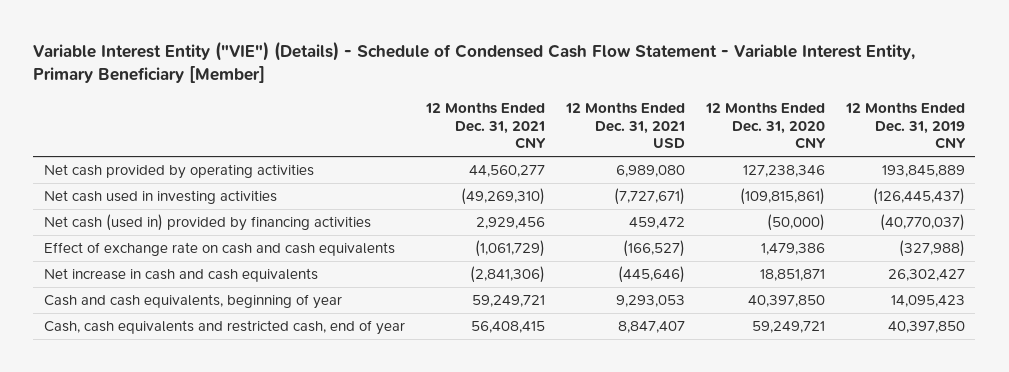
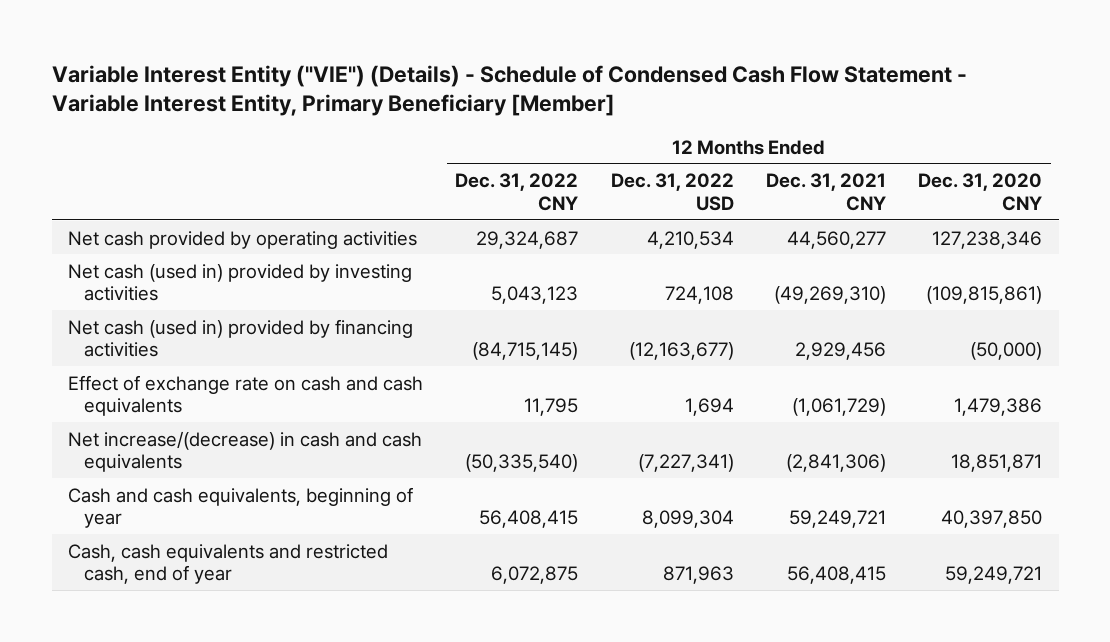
- | 12 Months Ended Dec. 31, 2021 CNY | 12 Months Ended Dec. 31, 2021 USD | 12 Months Ended Dec. 31, 2020 CNY | 12 Months Ended Dec. 31, 2019 CNY
+ | 12 Months Ended Dec. 31, 2022 CNY | 12 Months Ended Dec. 31, 2022 USD | 12 Months Ended Dec. 31, 2021 CNY | 12 Months Ended Dec. 31, 2020 CNY
- Net cash used in investing activities | (49,269,310) | (7,727,671) | (109,815,861) | (126,445,437)
+ Net cash (used in) provided by investing activities | 5,043,123 | 724,108 | (49,269,310) | (109,815,861)
- Net increase in cash and cash equivalents | (2,841,306) | (445,646) | 18,851,871 | 26,302,427
+ Net increase/(decrease) in cash and cash equivalents | (50,335,540) | (7,227,341) | (2,841,306) | 18,851,871

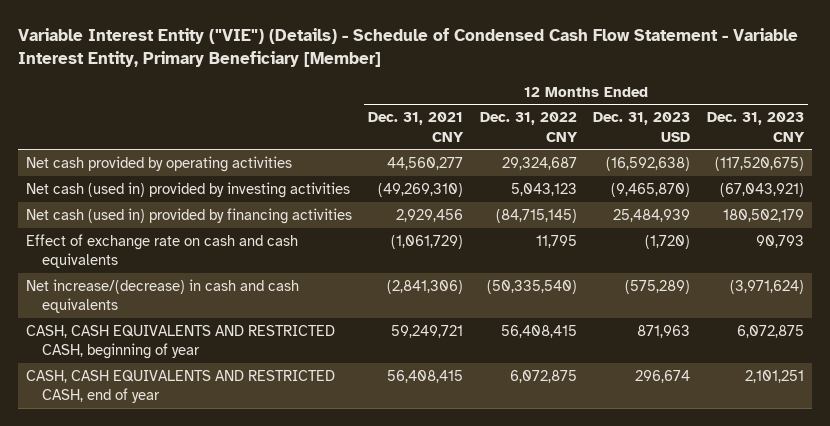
- | 12 Months Ended Dec. 31, 2022 CNY | 12 Months Ended Dec. 31, 2022 USD | 12 Months Ended Dec. 31, 2021 CNY | 12 Months Ended Dec. 31, 2020 CNY
+ | 12 Months Ended Dec. 31, 2021 CNY | 12 Months Ended Dec. 31, 2022 CNY | 12 Months Ended Dec. 31, 2023 USD | 12 Months Ended Dec. 31, 2023 CNY
- Cash and cash equivalents, beginning of year | 56,408,415 | 8,099,304 | 59,249,721 | 40,397,850
- Cash, cash equivalents and restricted cash, end of year | 6,072,875 | 871,963 | 56,408,415 | 59,249,721
+ CASH, CASH EQUIVALENTS AND RESTRICTED CASH, beginning of year | 59,249,721 | 56,408,415 | 871,963 | 6,072,875
+ CASH, CASH EQUIVALENTS AND RESTRICTED CASH, end of year | 56,408,415 | 6,072,875 | 296,674 | 2,101,251

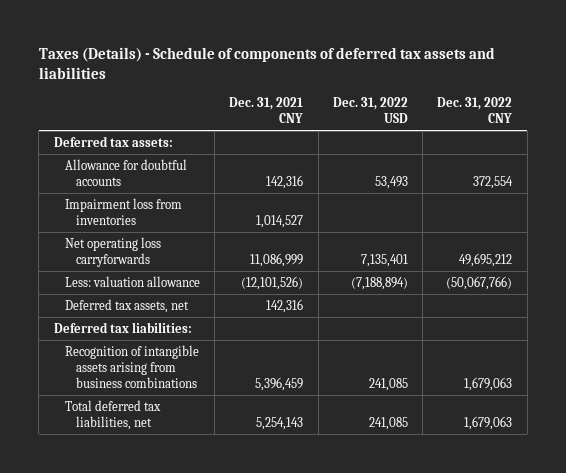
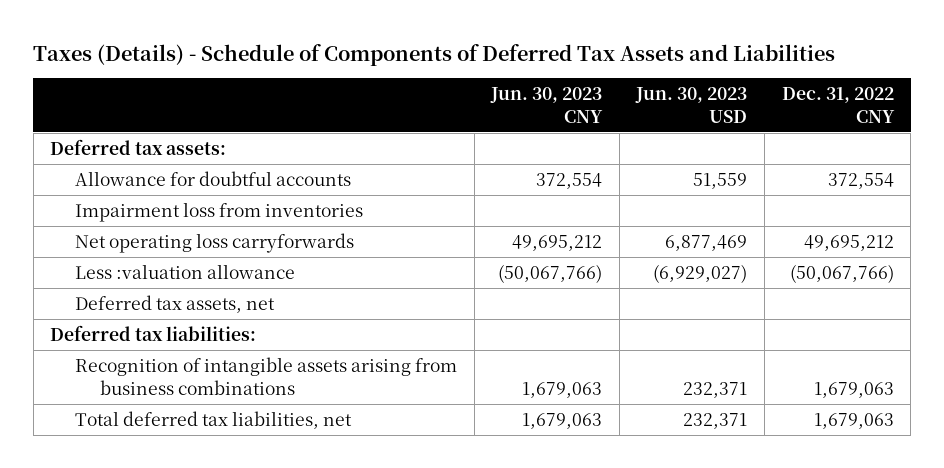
- Taxes (Details) - Schedule of components of deferred tax assets and liabilities
+ Taxes (Details) - Schedule of Components of Deferred Tax Assets and Liabilities
- | Dec. 31, 2021 CNY | Dec. 31, 2022 USD | Dec. 31, 2022 CNY
+ | Jun. 30, 2023 CNY | Jun. 30, 2023 USD | Dec. 31, 2022 CNY
- Less: valuation allowance | (12,101,526) | (7,188,894) | (50,067,766)
+ Less :valuation allowance | (50,067,766) | (6,929,027) | (50,067,766)

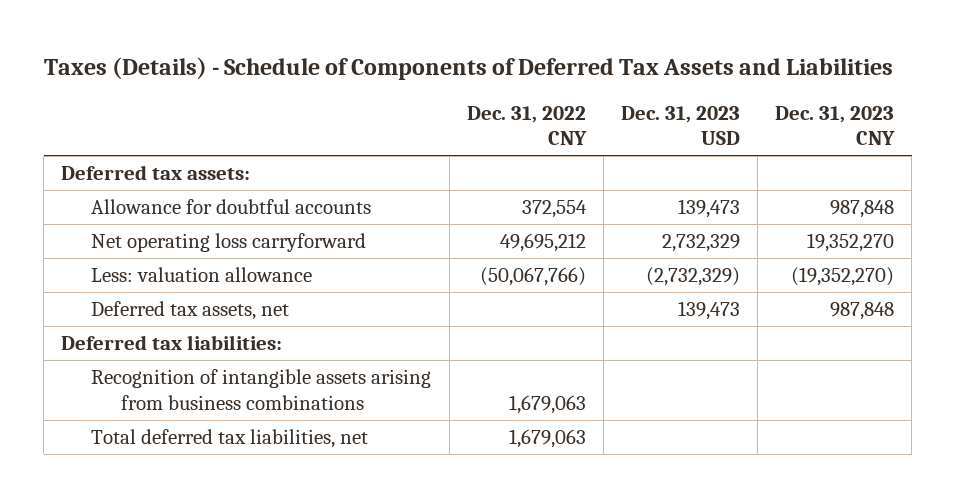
- | Jun. 30, 2023 CNY | Jun. 30, 2023 USD | Dec. 31, 2022 CNY
+ | Dec. 31, 2022 CNY | Dec. 31, 2023 USD | Dec. 31, 2023 CNY
- Impairment loss from inventories
- Net operating loss carryforwards | 49,695,212 | 6,877,469 | 49,695,212
- Less :valuation allowance | (50,067,766) | (6,929,027) | (50,067,766)
+ Net operating loss carryforward | 49,695,212 | 2,732,329 | 19,352,270
+ Less: valuation allowance | (50,067,766) | (2,732,329) | (19,352,270)

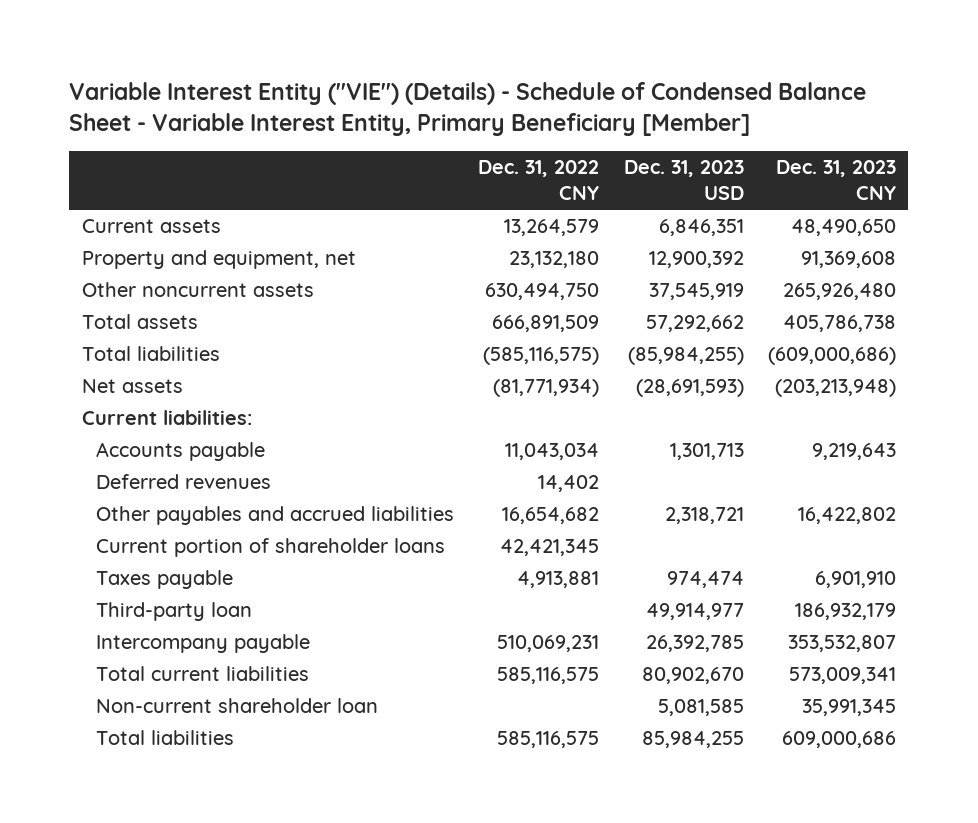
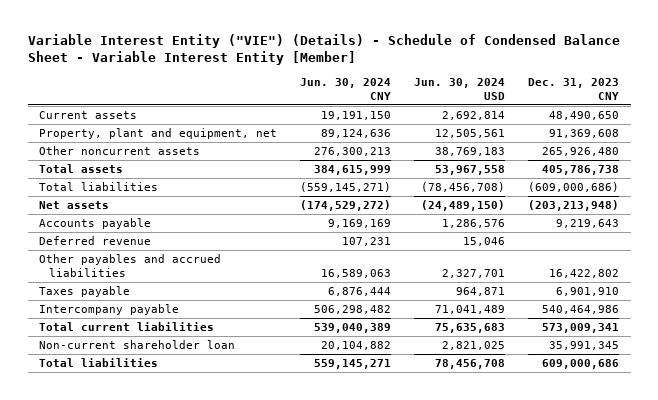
- Variable Interest Entity ("VIE") (Details) - Schedule of Condensed Balance Sheet - Variable Interest Entity, Primary Beneficiary [Member]
+ Variable Interest Entity ("VIE") (Details) - Schedule of Condensed Balance Sheet - Variable Interest Entity [Member]
- | Dec. 31, 2022 CNY | Dec. 31, 2023 USD | Dec. 31, 2023 CNY
+ | Jun. 30, 2024 CNY | Jun. 30, 2024 USD | Dec. 31, 2023 CNY
- Property and equipment, net | 23,132,180 | 12,900,392 | 91,369,608
+ Property, plant and equipment, net | 89,124,636 | 12,505,561 | 91,369,608
- Current liabilities:
- Deferred revenues | 14,402 | |
+ Deferred revenue | 107,231 | 15,046 |
- Current portion of shareholder loans | 42,421,345 | |
- Third-party loan | | 49,914,977 | 186,932,179
- Intercompany payable | 510,069,231 | 26,392,785 | 353,532,807
+ Intercompany payable | 506,298,482 | 71,041,489 | 540,464,986

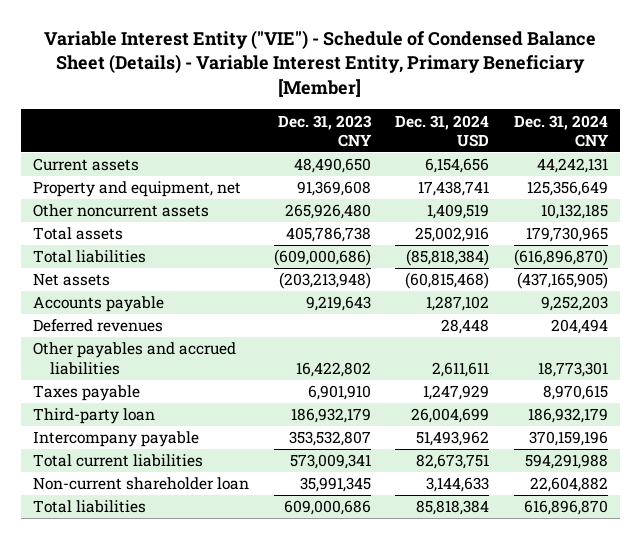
- Variable Interest Entity ("VIE") (Details) - Schedule of Condensed Balance Sheet - Variable Interest Entity [Member]
+ Variable Interest Entity ("VIE") - Schedule of Condensed Balance Sheet (Details) - Variable Interest Entity, Primary Beneficiary [Member]
- | Jun. 30, 2024 CNY | Jun. 30, 2024 USD | Dec. 31, 2023 CNY
+ | Dec. 31, 2023 CNY | Dec. 31, 2024 USD | Dec. 31, 2024 CNY
- Property, plant and equipment, net | 89,124,636 | 12,505,561 | 91,369,608
+ Property and equipment, net | 91,369,608 | 17,438,741 | 125,356,649
- Deferred revenue | 107,231 | 15,046 |
+ Deferred revenues | | 28,448 | 204,494
- Intercompany payable | 506,298,482 | 71,041,489 | 540,464,986
+ Third-party loan | 186,932,179 | 26,004,699 | 186,932,179
+ Intercompany payable | 353,532,807 | 51,493,962 | 370,159,196

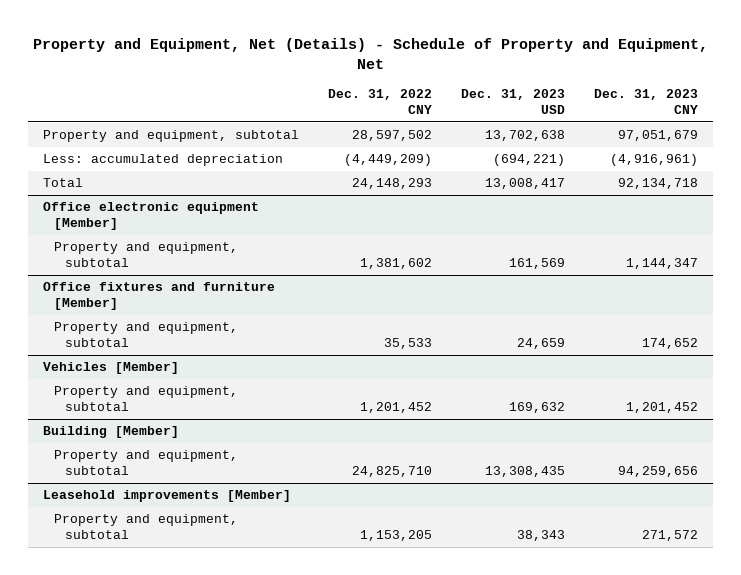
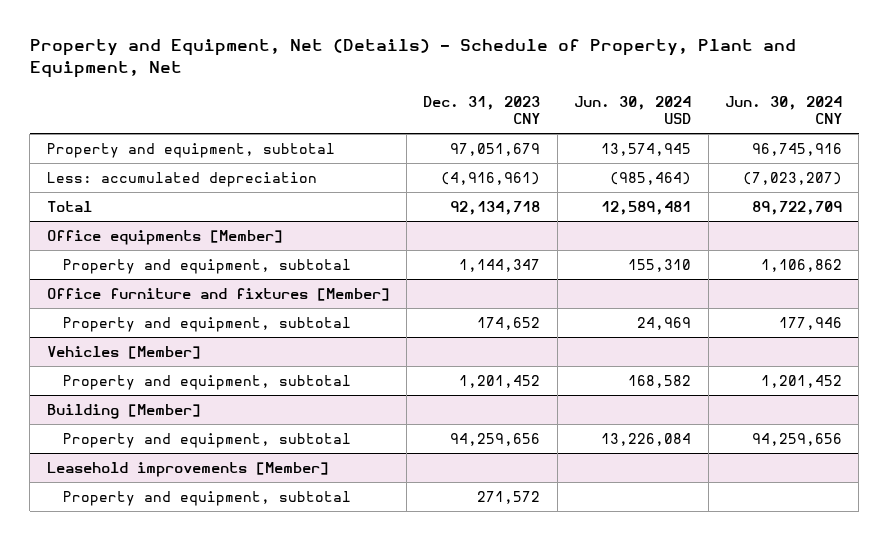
- Property and Equipment, Net (Details) - Schedule of Property and Equipment, Net
+ Property and Equipment, Net (Details) - Schedule of Property, Plant and Equipment, Net
- | Dec. 31, 2022 CNY | Dec. 31, 2023 USD | Dec. 31, 2023 CNY
+ | Dec. 31, 2023 CNY | Jun. 30, 2024 USD | Jun. 30, 2024 CNY
- Office electronic equipment [Member]
+ Office equipments [Member]
- Office fixtures and furniture [Member]
+ Office furniture and fixtures [Member]

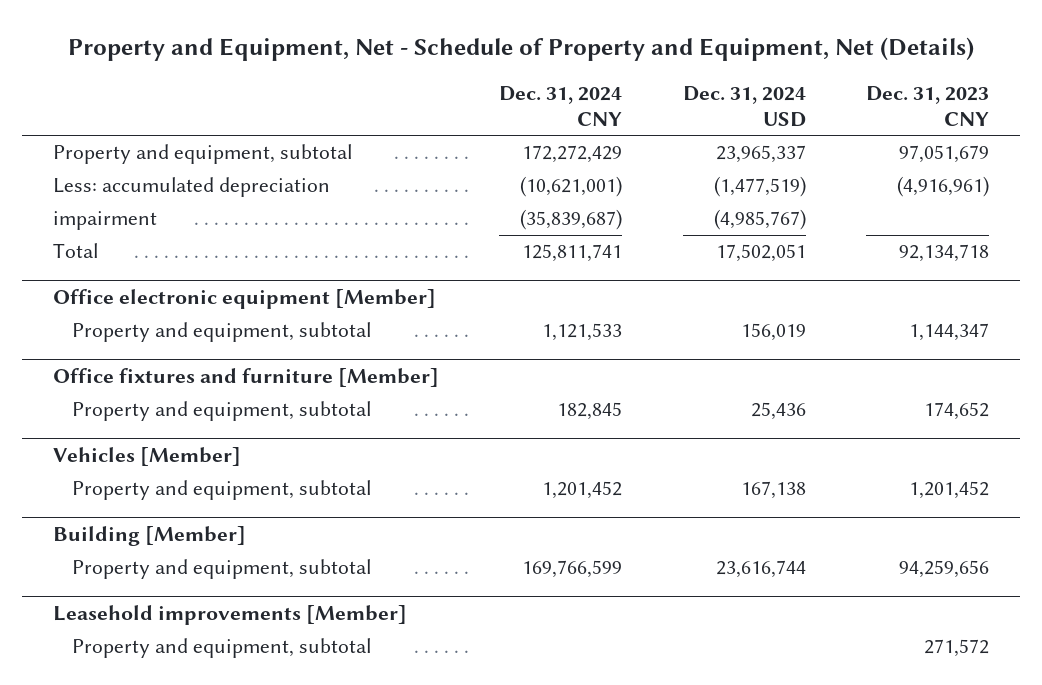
- Property and Equipment, Net (Details) - Schedule of Property, Plant and Equipment, Net
+ Property and Equipment, Net - Schedule of Property and Equipment, Net (Details)
- | Dec. 31, 2023 CNY | Jun. 30, 2024 USD | Jun. 30, 2024 CNY
+ | Dec. 31, 2024 CNY | Dec. 31, 2024 USD | Dec. 31, 2023 CNY
+ impairment | (35,839,687) | (4,985,767) |
- Office equipments [Member]
+ Office electronic equipment [Member]
- Office furniture and fixtures [Member]
+ Office fixtures and furniture [Member]

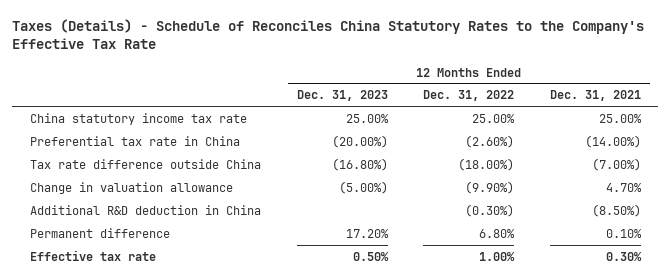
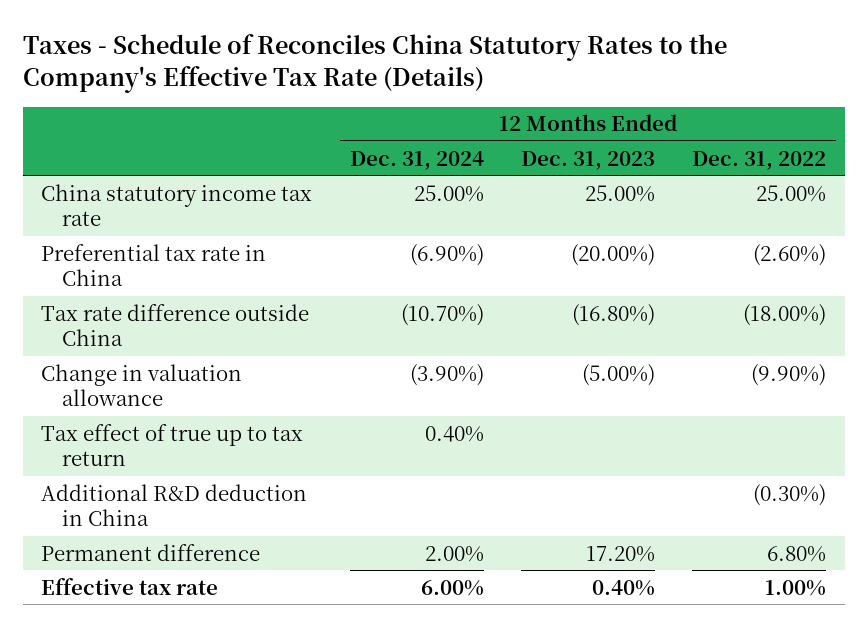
- Taxes (Details) - Schedule of Reconciles China Statutory Rates to the Company's Effective Tax Rate
+ Taxes - Schedule of Reconciles China Statutory Rates to the Company's Effective Tax Rate (Details)
- | 12 Months Ended Dec. 31, 2023 | 12 Months Ended Dec. 31, 2022 | 12 Months Ended Dec. 31, 2021
+ | 12 Months Ended Dec. 31, 2024 | 12 Months Ended Dec. 31, 2023 | 12 Months Ended Dec. 31, 2022
+ Tax effect of true up to tax return | 0.40% | |
- Effective tax rate | 0.50% | 1.00% | 0.30%
+ Effective tax rate | 6.00% | 0.40% | 1.00%

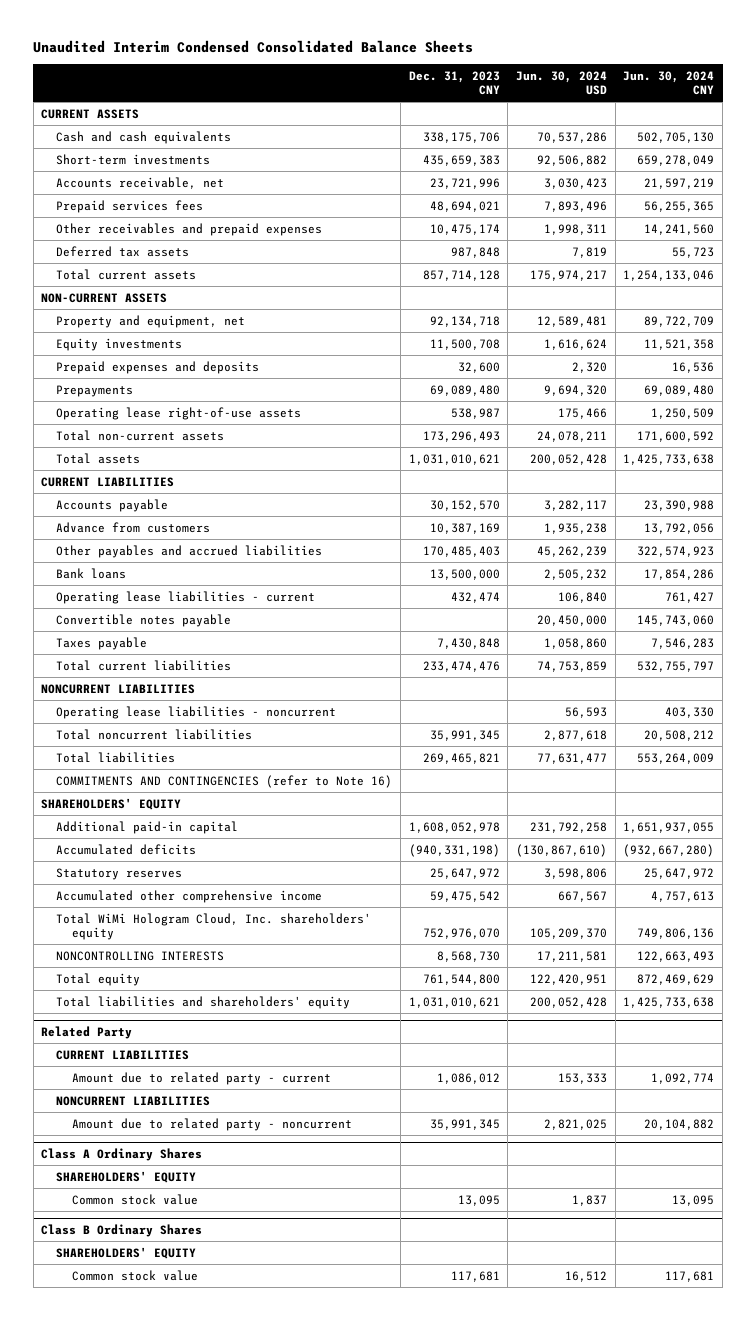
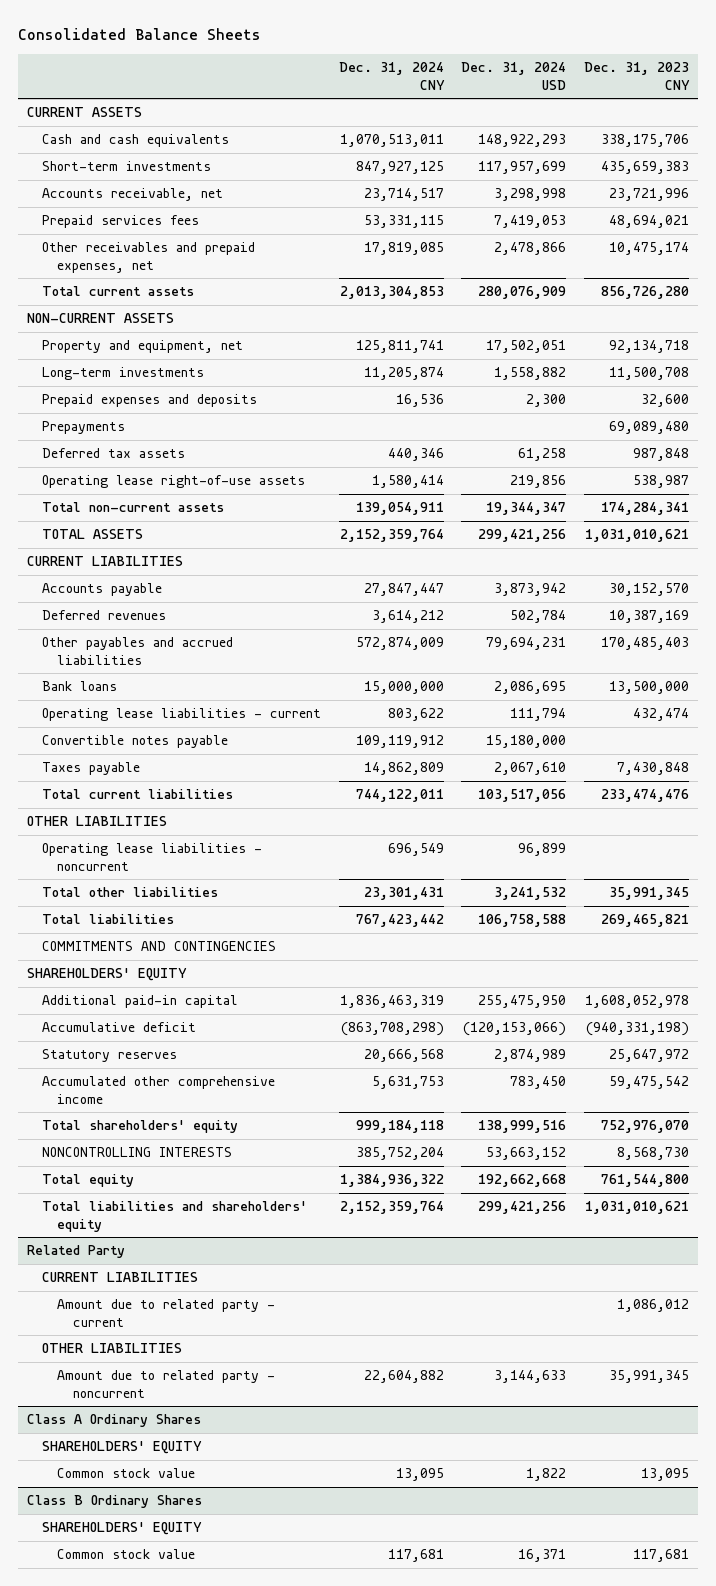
- Unaudited Interim Condensed Consolidated Balance Sheets
+ Consolidated Balance Sheets
- | Dec. 31, 2023 CNY | Jun. 30, 2024 USD | Jun. 30, 2024 CNY
+ | Dec. 31, 2024 CNY | Dec. 31, 2024 USD | Dec. 31, 2023 CNY
- Other receivables and prepaid expenses | 10,475,174 | 1,998,311 | 14,241,560
- Total current assets | 857,714,128 | 175,974,217 | 1,254,133,046
+ Other receivables and prepaid expenses, net | 17,819,085 | 2,478,866 | 10,475,174
+ Total current assets | 2,013,304,853 | 280,076,909 | 856,726,280
- Equity investments | 11,500,708 | 1,616,624 | 11,521,358
+ Long-term investments | 11,205,874 | 1,558,882 | 11,500,708
moved down: Deferred tax assets | 440,346 | 61,258 | 987,848
- Total non-current assets | 173,296,493 | 24,078,211 | 171,600,592
- Total assets | 1,031,010,621 | 200,052,428 | 1,425,733,638
+ Total non-current assets | 139,054,911 | 19,344,347 | 174,284,341
+ TOTAL ASSETS | 2,152,359,764 | 299,421,256 | 1,031,010,621
- Advance from customers | 10,387,169 | 1,935,238 | 13,792,056
+ Deferred revenues | 3,614,212 | 502,784 | 10,387,169
- NONCURRENT LIABILITIES
+ OTHER LIABILITIES
- Total noncurrent liabilities | 35,991,345 | 2,877,618 | 20,508,212
+ Total other liabilities | 23,301,431 | 3,241,532 | 35,991,345
- COMMITMENTS AND CONTINGENCIES (refer to Note 16)
+ COMMITMENTS AND CONTINGENCIES
- Accumulated deficits | (940,331,198) | (130,867,610) | (932,667,280)
+ Accumulative deficit | (863,708,298) | (120,153,066) | (940,331,198)
- Total WiMi Hologram Cloud, Inc. shareholders' equity | 752,976,070 | 105,209,370 | 749,806,136
+ Total shareholders' equity | 999,184,118 | 138,999,516 | 752,976,070
@ Related Party
- NONCURRENT LIABILITIES
+ OTHER LIABILITIES

